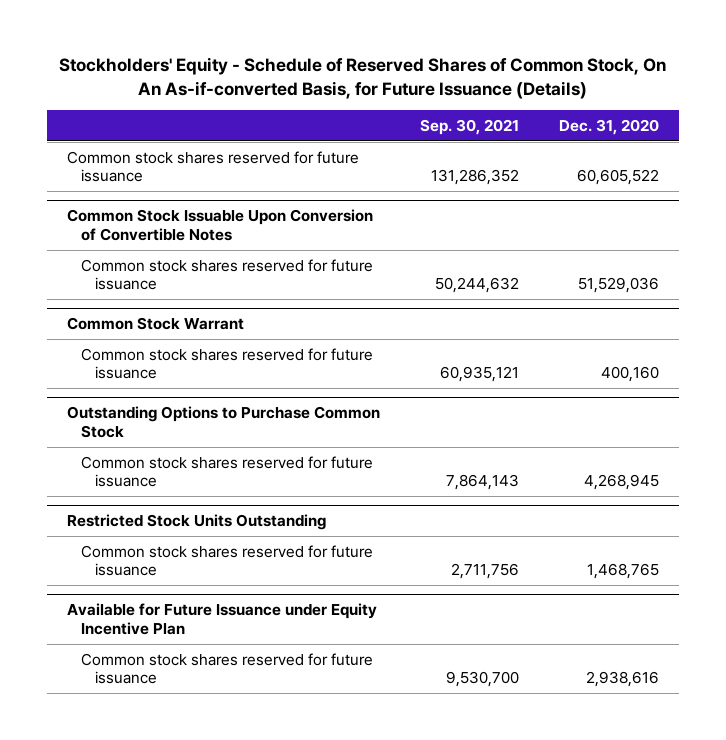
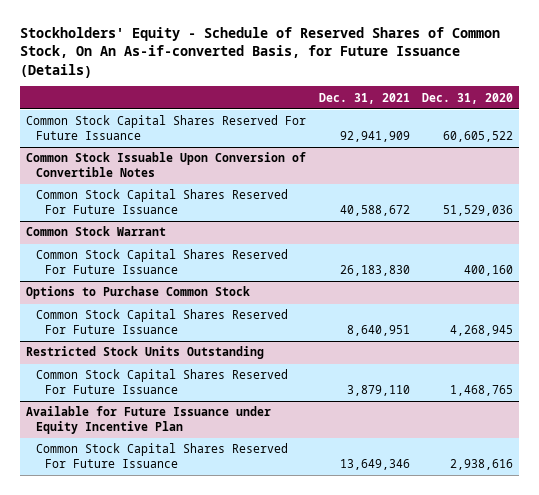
- | Sep. 30, 2021 | Dec. 31, 2020
+ | Dec. 31, 2021 | Dec. 31, 2020
- Common stock shares reserved for future issuance | 131,286,352 | 60,605,522
+ Common Stock Capital Shares Reserved For Future Issuance | 92,941,909 | 60,605,522
@ Common Stock Issuable Upon Conversion of Convertible Notes
- Common stock shares reserved for future issuance | 50,244,632 | 51,529,036
+ Common Stock Capital Shares Reserved For Future Issuance | 40,588,672 | 51,529,036
@ Common Stock Warrant
- Common stock shares reserved for future issuance | 60,935,121 | 400,160
- Outstanding Options to Purchase Common Stock
- Common stock shares reserved for future issuance | 7,864,143 | 4,268,945
@ Common Stock Warrant
+ Common Stock Capital Shares Reserved For Future Issuance | 26,183,830 | 400,160
+ Options to Purchase Common Stock
+ Common Stock Capital Shares Reserved For Future Issuance | 8,640,951 | 4,268,945
@ Restricted Stock Units Outstanding
- Common stock shares reserved for future issuance | 2,711,756 | 1,468,765
+ Common Stock Capital Shares Reserved For Future Issuance | 3,879,110 | 1,468,765
@ Available for Future Issuance under Equity Incentive Plan
- Common stock shares reserved for future issuance | 9,530,700 | 2,938,616
+ Common Stock Capital Shares Reserved For Future Issuance | 13,649,346 | 2,938,616

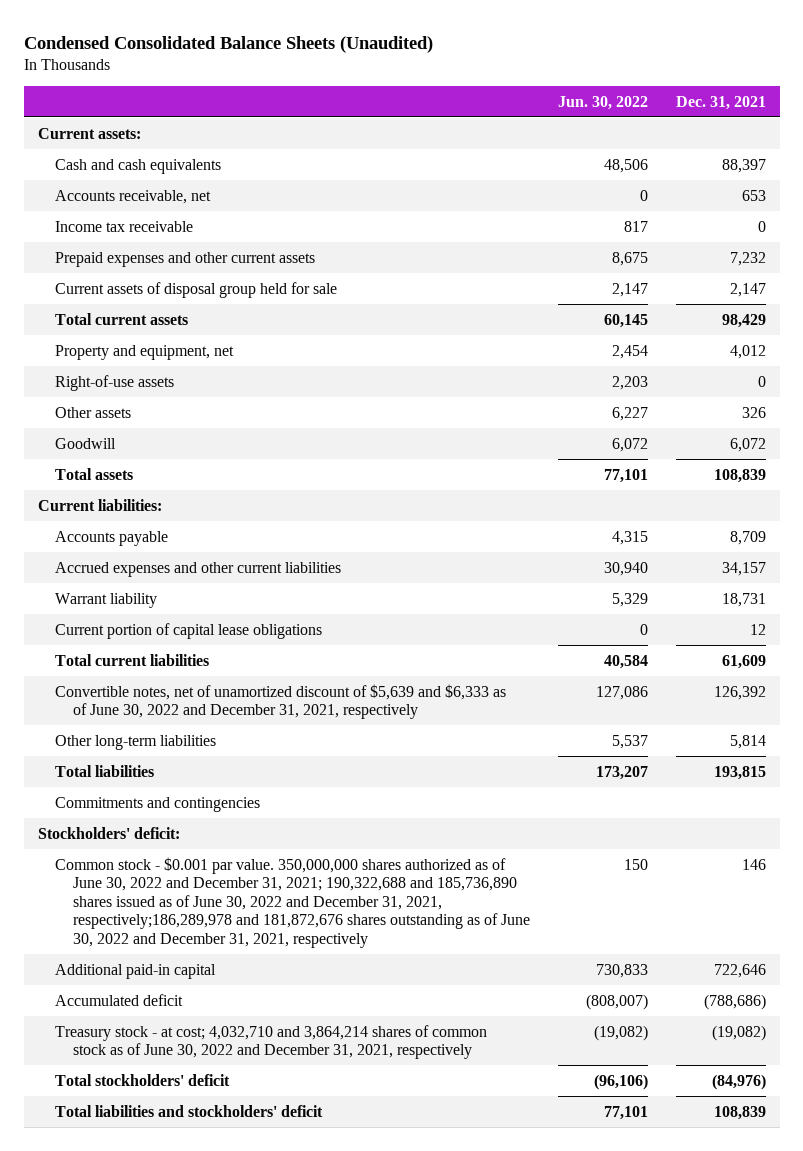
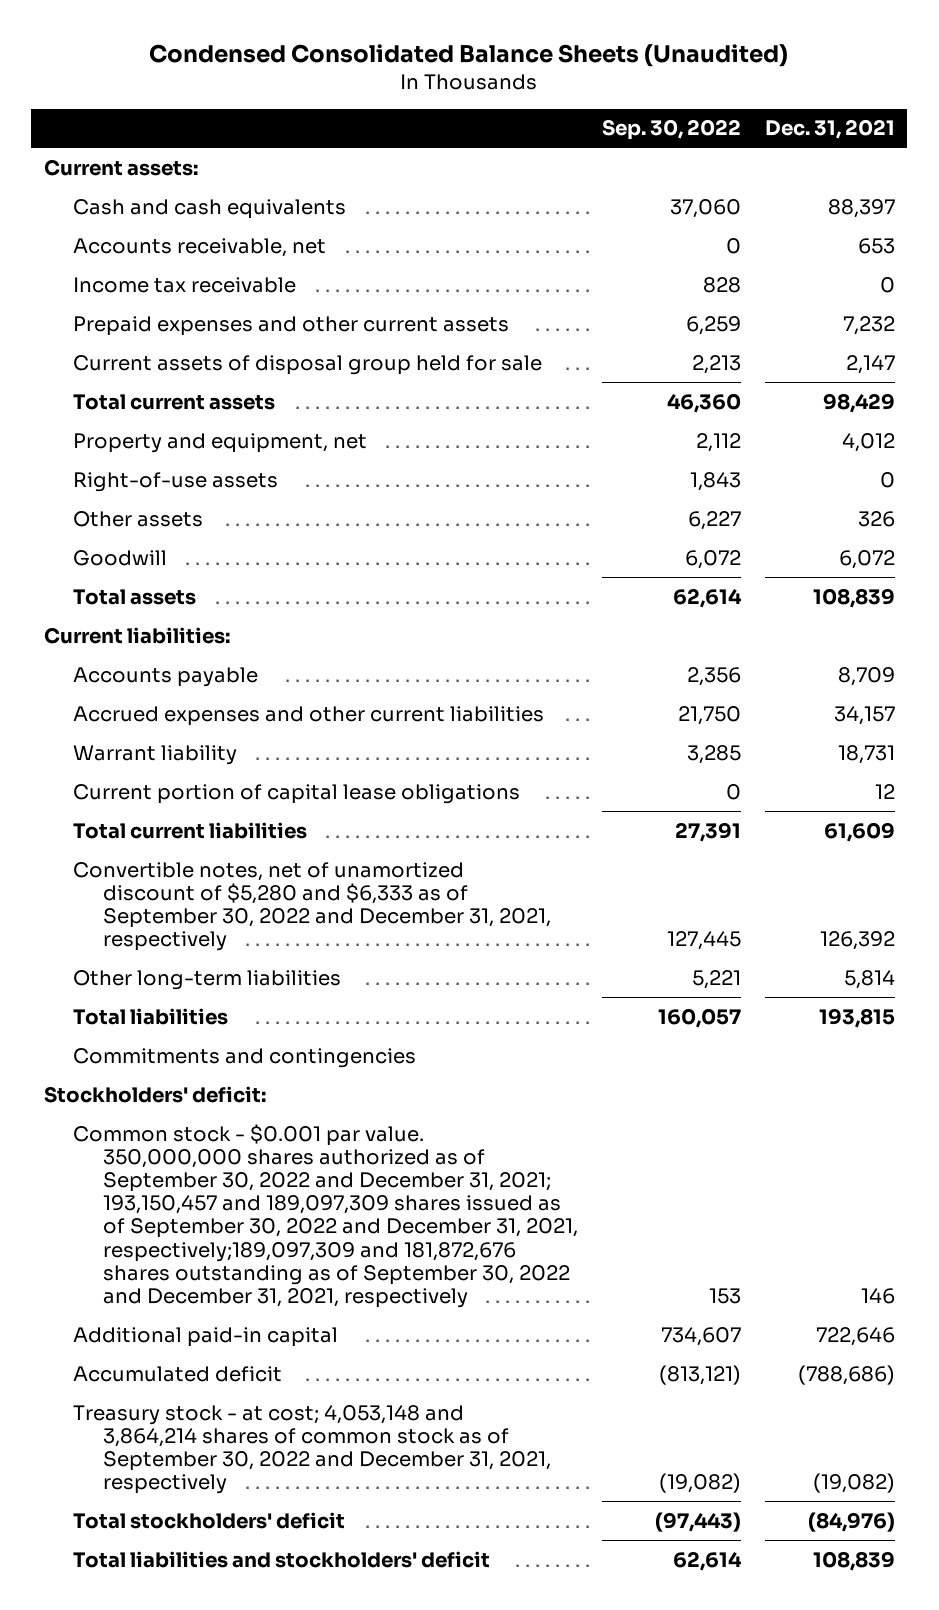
- | Jun. 30, 2022 | Dec. 31, 2021
+ | Sep. 30, 2022 | Dec. 31, 2021
- Convertible notes, net of unamortized discount of $5,639 and $6,333 as of June 30, 2022 and December 31, 2021, respectively | 127,086 | 126,392
+ Convertible notes, net of unamortized discount of $5,280 and $6,333 as of September 30, 2022 and December 31, 2021, respectively | 127,445 | 126,392
- Common stock - $0.001 par value. 350,000,000 shares authorized as of June 30, 2022 and December 31, 2021; 190,322,688 and 185,736,890 shares issued as of June 30, 2022 and December 31, 2021, respectively;186,289,978 and 181,872,676 shares outstanding as of June 30, 2022 and December 31, 2021, respectively | 150 | 146
+ Common stock - $0.001 par value. 350,000,000 shares authorized as of September 30, 2022 and December 31, 2021; 193,150,457 and 189,097,309 shares issued as of September 30, 2022 and December 31, 2021, respectively;189,097,309 and 181,872,676 shares outstanding as of September 30, 2022 and December 31, 2021, respectively | 153 | 146
- Treasury stock - at cost; 4,032,710 and 3,864,214 shares of common stock as of June 30, 2022 and December 31, 2021, respectively | (19,082) | (19,082)
+ Treasury stock - at cost; 4,053,148 and 3,864,214 shares of common stock as of September 30, 2022 and December 31, 2021, respectively | (19,082) | (19,082)

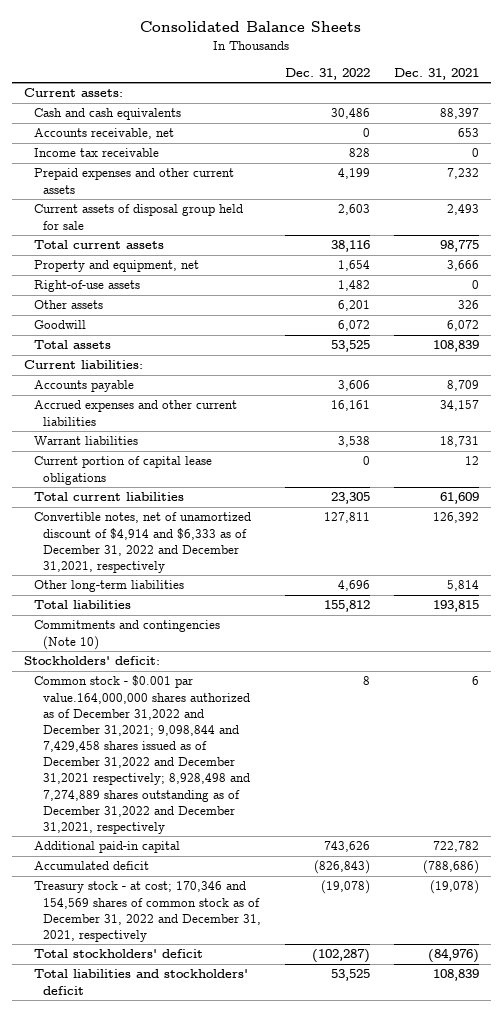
- Condensed Consolidated Balance Sheets (Unaudited)
+ Consolidated Balance Sheets
- | Sep. 30, 2022 | Dec. 31, 2021
+ | Dec. 31, 2022 | Dec. 31, 2021
- Current assets of disposal group held for sale | 2,213 | 2,147
- Total current assets | 46,360 | 98,429
- Property and equipment, net | 2,112 | 4,012
+ Current assets of disposal group held for sale | 2,603 | 2,493
+ Total current assets | 38,116 | 98,775
+ Property and equipment, net | 1,654 | 3,666
- Warrant liability | 3,285 | 18,731
+ Warrant liabilities | 3,538 | 18,731
- Convertible notes, net of unamortized discount of $5,280 and $6,333 as of September 30, 2022 and December 31, 2021, respectively | 127,445 | 126,392
+ Convertible notes, net of unamortized discount of $4,914 and $6,333 as of December 31, 2022 and December 31,2021, respectively | 127,811 | 126,392
- Commitments and contingencies
+ Commitments and contingencies (Note 10)
- Common stock - $0.001 par value. 350,000,000 shares authorized as of September 30, 2022 and December 31, 2021; 193,150,457 and 189,097,309 shares issued as of September 30, 2022 and December 31, 2021, respectively;189,097,309 and 181,872,676 shares outstanding as of September 30, 2022 and December 31, 2021, respectively | 153 | 146
- Additional paid-in capital | 734,607 | 722,646
+ Common stock - $0.001 par value.164,000,000 shares authorized as of December 31,2022 and December 31,2021; 9,098,844 and 7,429,458 shares issued as of December 31,2022 and December 31,2021 respectively; 8,928,498 and 7,274,889 shares outstanding as of December 31,2022 and December 31,2021, respectively | 8 | 6
+ Additional paid-in capital | 743,626 | 722,782
- Treasury stock - at cost; 4,053,148 and 3,864,214 shares of common stock as of September 30, 2022 and December 31, 2021, respectively | (19,082) | (19,082)
+ Treasury stock - at cost; 170,346 and 154,569 shares of common stock as of December 31, 2022 and December 31, 2021, respectively | (19,078) | (19,078)

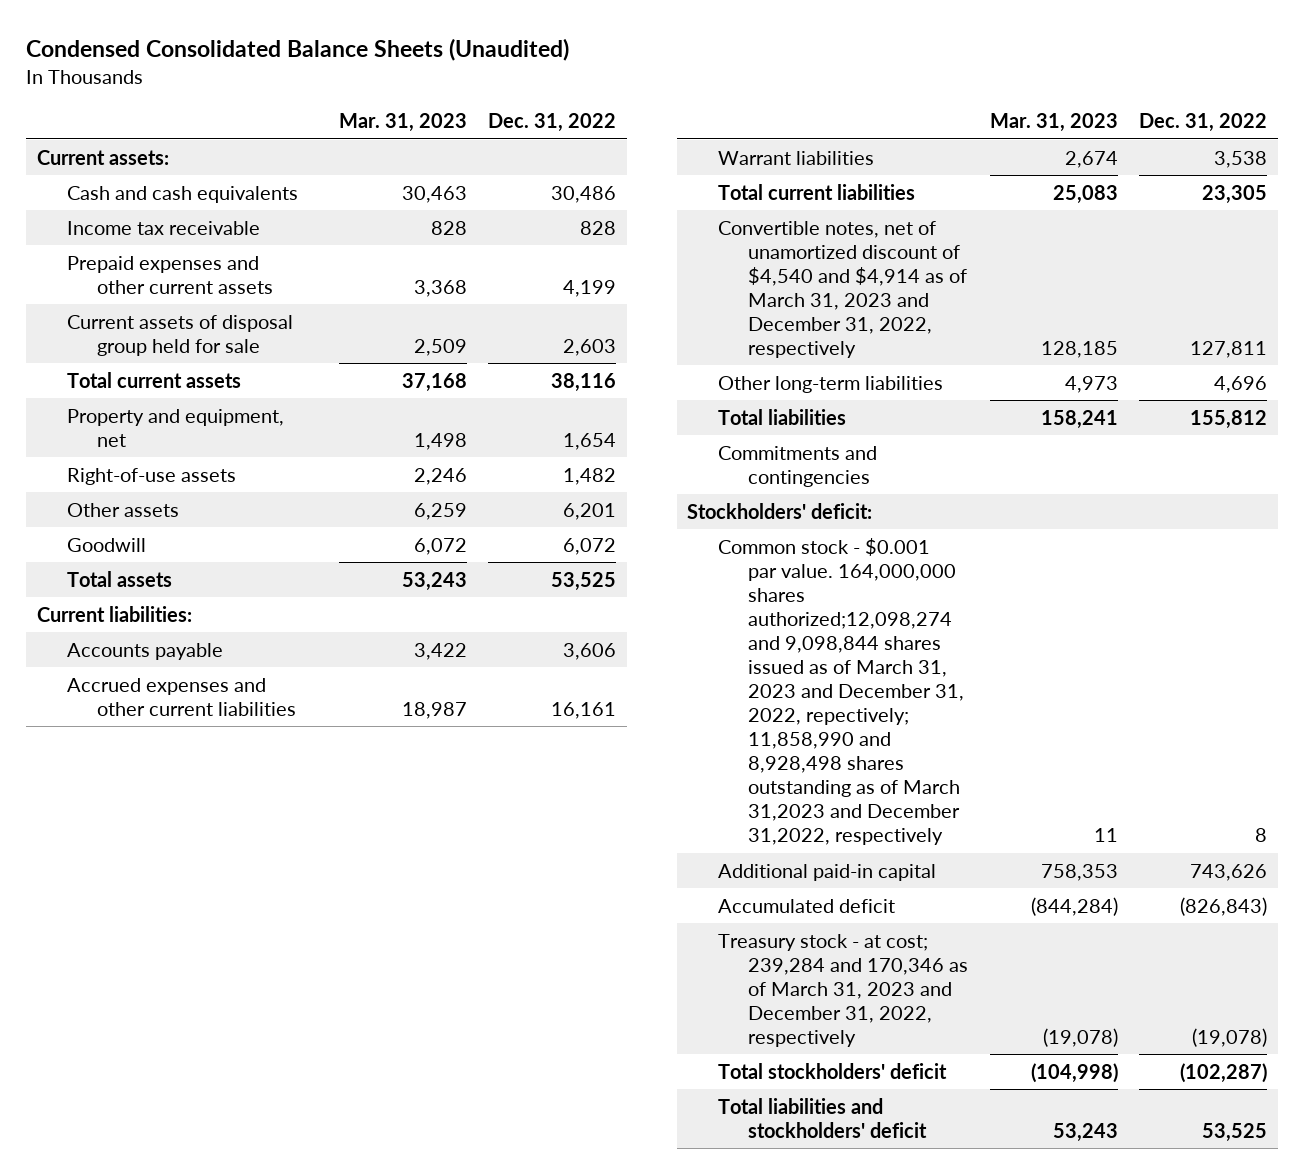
- Consolidated Balance Sheets
+ Condensed Consolidated Balance Sheets (Unaudited)
- | Dec. 31, 2022 | Dec. 31, 2021
+ | Mar. 31, 2023 | Dec. 31, 2022
- Accounts receivable, net | 0 | 653
- Current portion of capital lease obligations | 0 | 12
- Convertible notes, net of unamortized discount of $4,914 and $6,333 as of December 31, 2022 and December 31,2021, respectively | 127,811 | 126,392
+ Convertible notes, net of unamortized discount of $4,540 and $4,914 as of March 31, 2023 and December 31, 2022, respectively | 128,185 | 127,811
- Commitments and contingencies (Note 10)
+ Commitments and contingencies
- Common stock - $0.001 par value.164,000,000 shares authorized as of December 31,2022 and December 31,2021; 9,098,844 and 7,429,458 shares issued as of December 31,2022 and December 31,2021 respectively; 8,928,498 and 7,274,889 shares outstanding as of December 31,2022 and December 31,2021, respectively | 8 | 6
+ Common stock - $0.001 par value. 164,000,000 shares authorized;12,098,274 and 9,098,844 shares issued as of March 31, 2023 and December 31, 2022, repectively; 11,858,990 and 8,928,498 shares outstanding as of March 31,2023 and December 31,2022, respectively | 11 | 8
- Treasury stock - at cost; 170,346 and 154,569 shares of common stock as of December 31, 2022 and December 31, 2021, respectively | (19,078) | (19,078)
+ Treasury stock - at cost; 239,284 and 170,346 as of March 31, 2023 and December 31, 2022, respectively | (19,078) | (19,078)

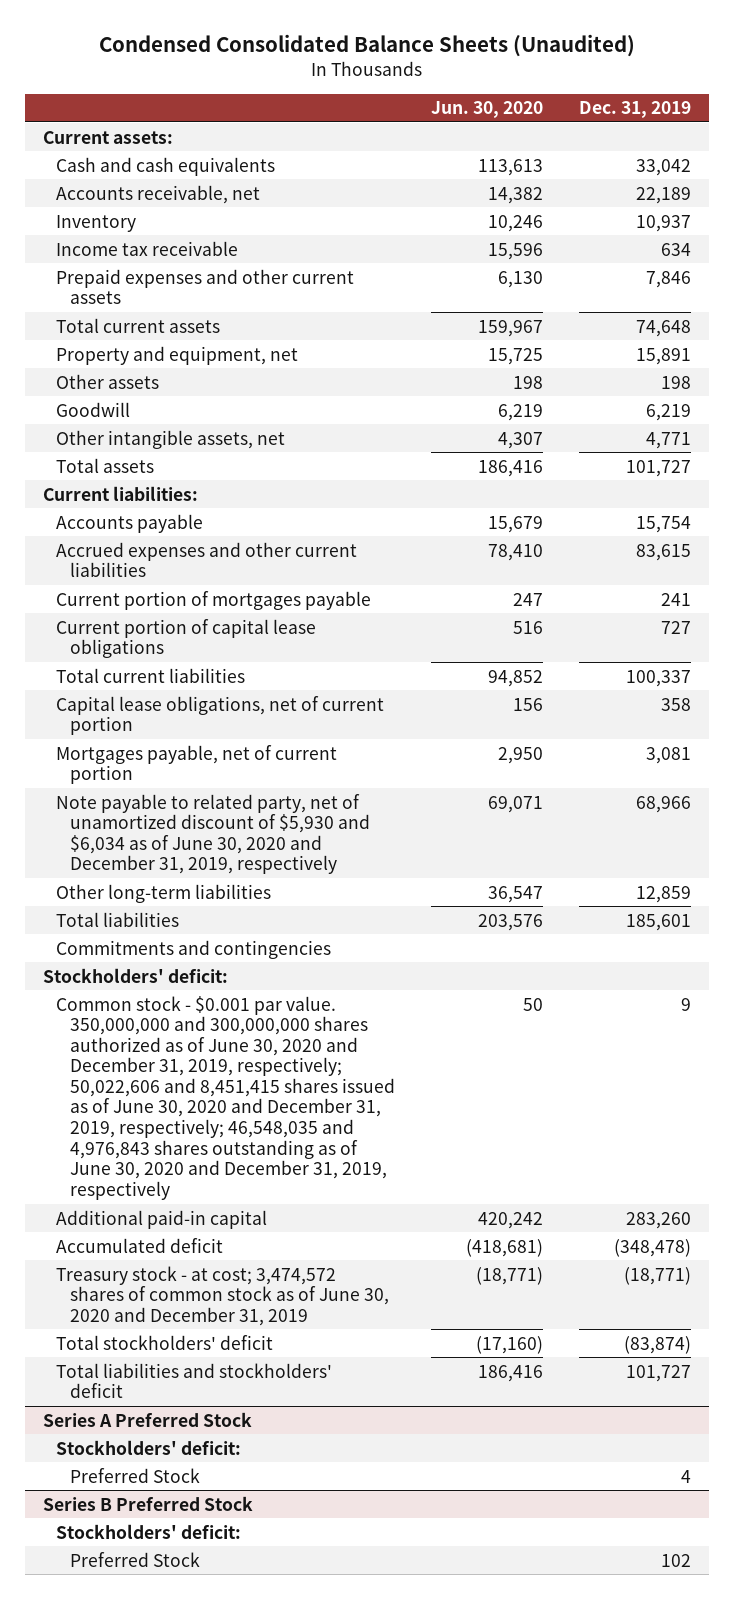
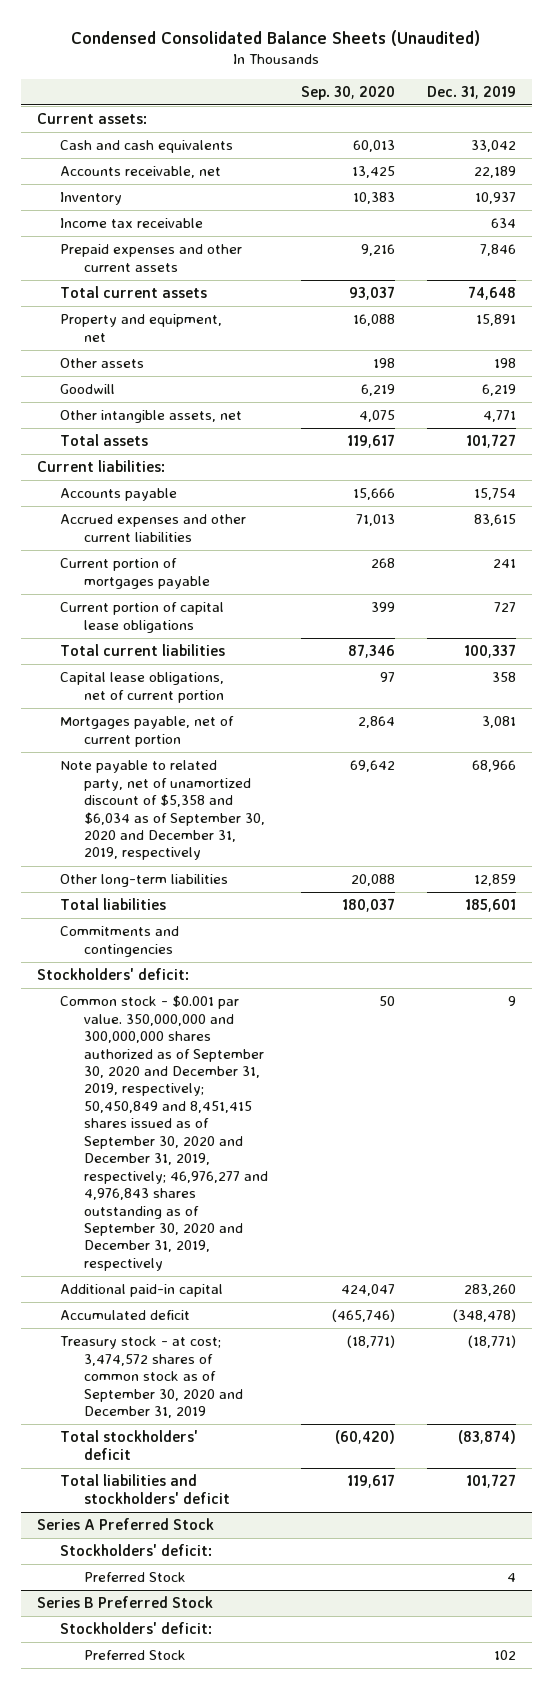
- | Jun. 30, 2020 | Dec. 31, 2019
+ | Sep. 30, 2020 | Dec. 31, 2019
- Note payable to related party, net of unamortized discount of $5,930 and $6,034 as of June 30, 2020 and December 31, 2019, respectively | 69,071 | 68,966
+ Note payable to related party, net of unamortized discount of $5,358 and $6,034 as of September 30, 2020 and December 31, 2019, respectively | 69,642 | 68,966
- Common stock - $0.001 par value. 350,000,000 and 300,000,000 shares authorized as of June 30, 2020 and December 31, 2019, respectively; 50,022,606 and 8,451,415 shares issued as of June 30, 2020 and December 31, 2019, respectively; 46,548,035 and 4,976,843 shares outstanding as of June 30, 2020 and December 31, 2019, respectively | 50 | 9
+ Common stock - $0.001 par value. 350,000,000 and 300,000,000 shares authorized as of September 30, 2020 and December 31, 2019, respectively; 50,450,849 and 8,451,415 shares issued as of September 30, 2020 and December 31, 2019, respectively; 46,976,277 and 4,976,843 shares outstanding as of September 30, 2020 and December 31, 2019, respectively | 50 | 9
- Treasury stock - at cost; 3,474,572 shares of common stock as of June 30, 2020 and December 31, 2019 | (18,771) | (18,771)
+ Treasury stock - at cost; 3,474,572 shares of common stock as of September 30, 2020 and December 31, 2019 | (18,771) | (18,771)

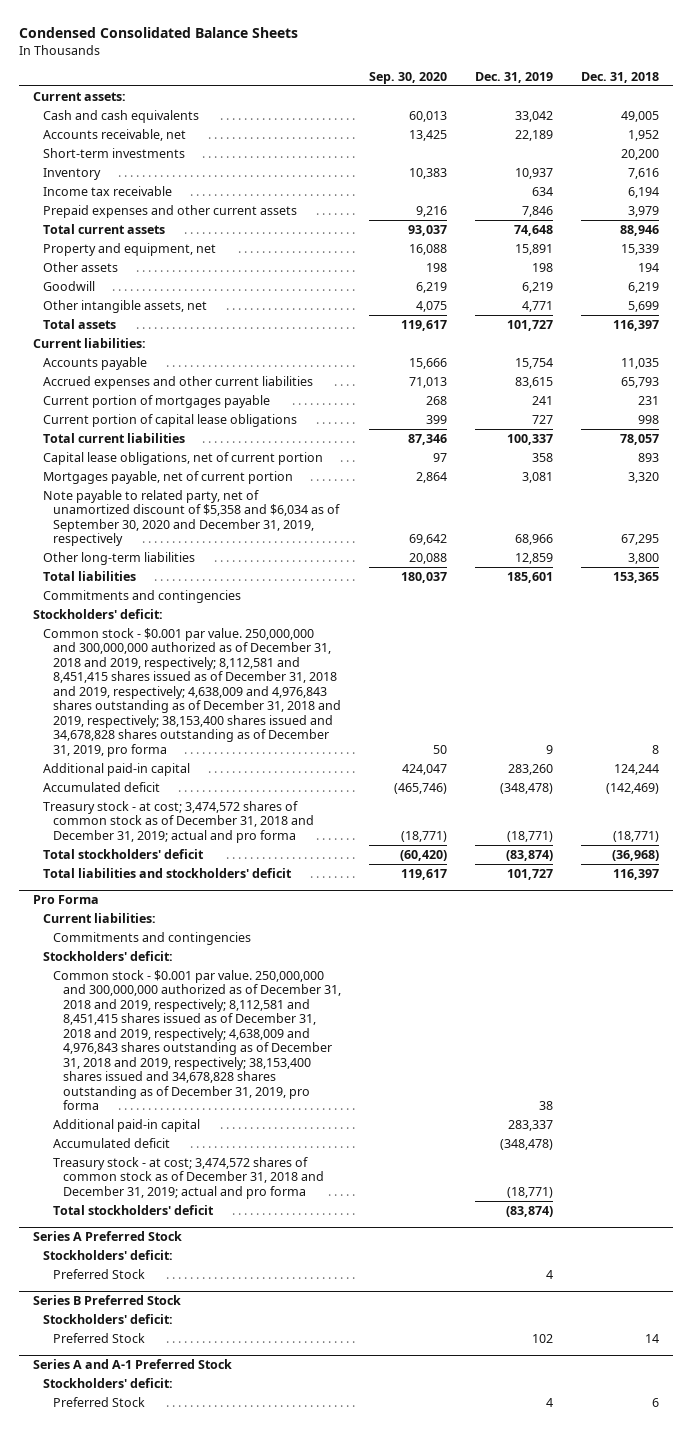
- Condensed Consolidated Balance Sheets (Unaudited)
+ Condensed Consolidated Balance Sheets
- | Sep. 30, 2020 | Dec. 31, 2019
+ | Sep. 30, 2020 | Dec. 31, 2019 | Dec. 31, 2018
+ Short-term investments | | | 20,200
- Common stock - $0.001 par value. 350,000,000 and 300,000,000 shares authorized as of September 30, 2020 and December 31, 2019, respectively; 50,450,849 and 8,451,415 shares issued as of September 30, 2020 and December 31, 2019, respectively; 46,976,277 and 4,976,843 shares outstanding as of September 30, 2020 and December 31, 2019, respectively | 50 | 9
+ Common stock - $0.001 par value. 250,000,000 and 300,000,000 authorized as of December 31, 2018 and 2019, respectively; 8,112,581 and 8,451,415 shares issued as of December 31, 2018 and 2019, respectively; 4,638,009 and 4,976,843 shares outstanding as of December 31, 2018 and 2019, respectively; 38,153,400 shares issued and 34,678,828 shares outstanding as of December 31, 2019, pro forma | 50 | 9 | 8
- Treasury stock - at cost; 3,474,572 shares of common stock as of September 30, 2020 and December 31, 2019 | (18,771) | (18,771)
+ Treasury stock - at cost; 3,474,572 shares of common stock as of December 31, 2018 and December 31, 2019; actual and pro forma | (18,771) | (18,771) | (18,771)
+ Pro Forma
+ Current liabilities:
+ Commitments and contingencies
+ Stockholders' deficit:
+ Common stock - $0.001 par value. 250,000,000 and 300,000,000 authorized as of December 31, 2018 and 2019, respectively; 8,112,581 and 8,451,415 shares issued as of December 31, 2018 and 2019, respectively; 4,638,009 and 4,976,843 shares outstanding as of December 31, 2018 and 2019, respectively; 38,153,400 shares issued and 34,678,828 shares outstanding as of December 31, 2019, pro forma | | 38 |
+ Additional paid-in capital | | 283,337 |
+ Accumulated deficit | | (348,478) |
+ Treasury stock - at cost; 3,474,572 shares of common stock as of December 31, 2018 and December 31, 2019; actual and pro forma | | (18,771) |
+ Total stockholders' deficit | | (83,874) |
+ Series A and A-1 Preferred Stock
+ Stockholders' deficit:
+ Preferred Stock | | 4 | 6

